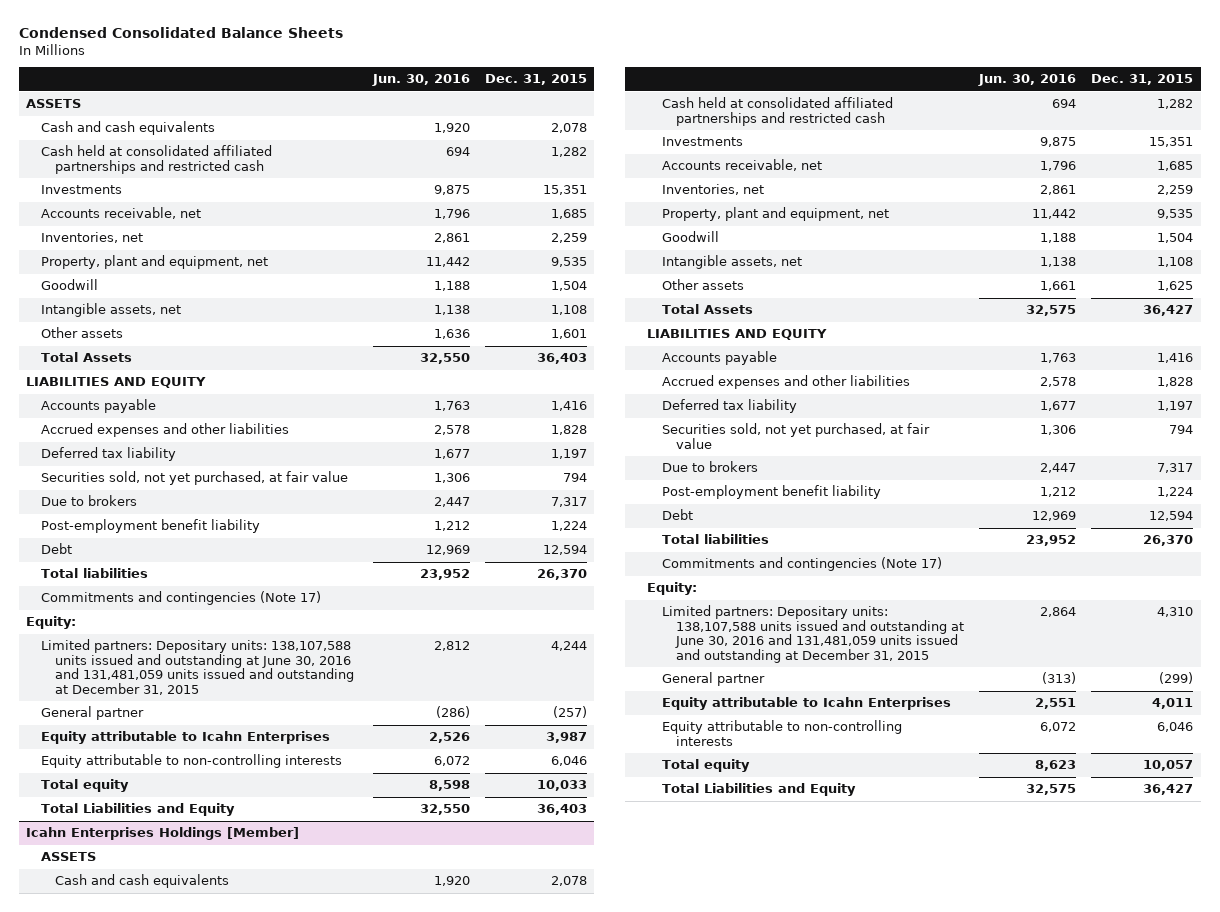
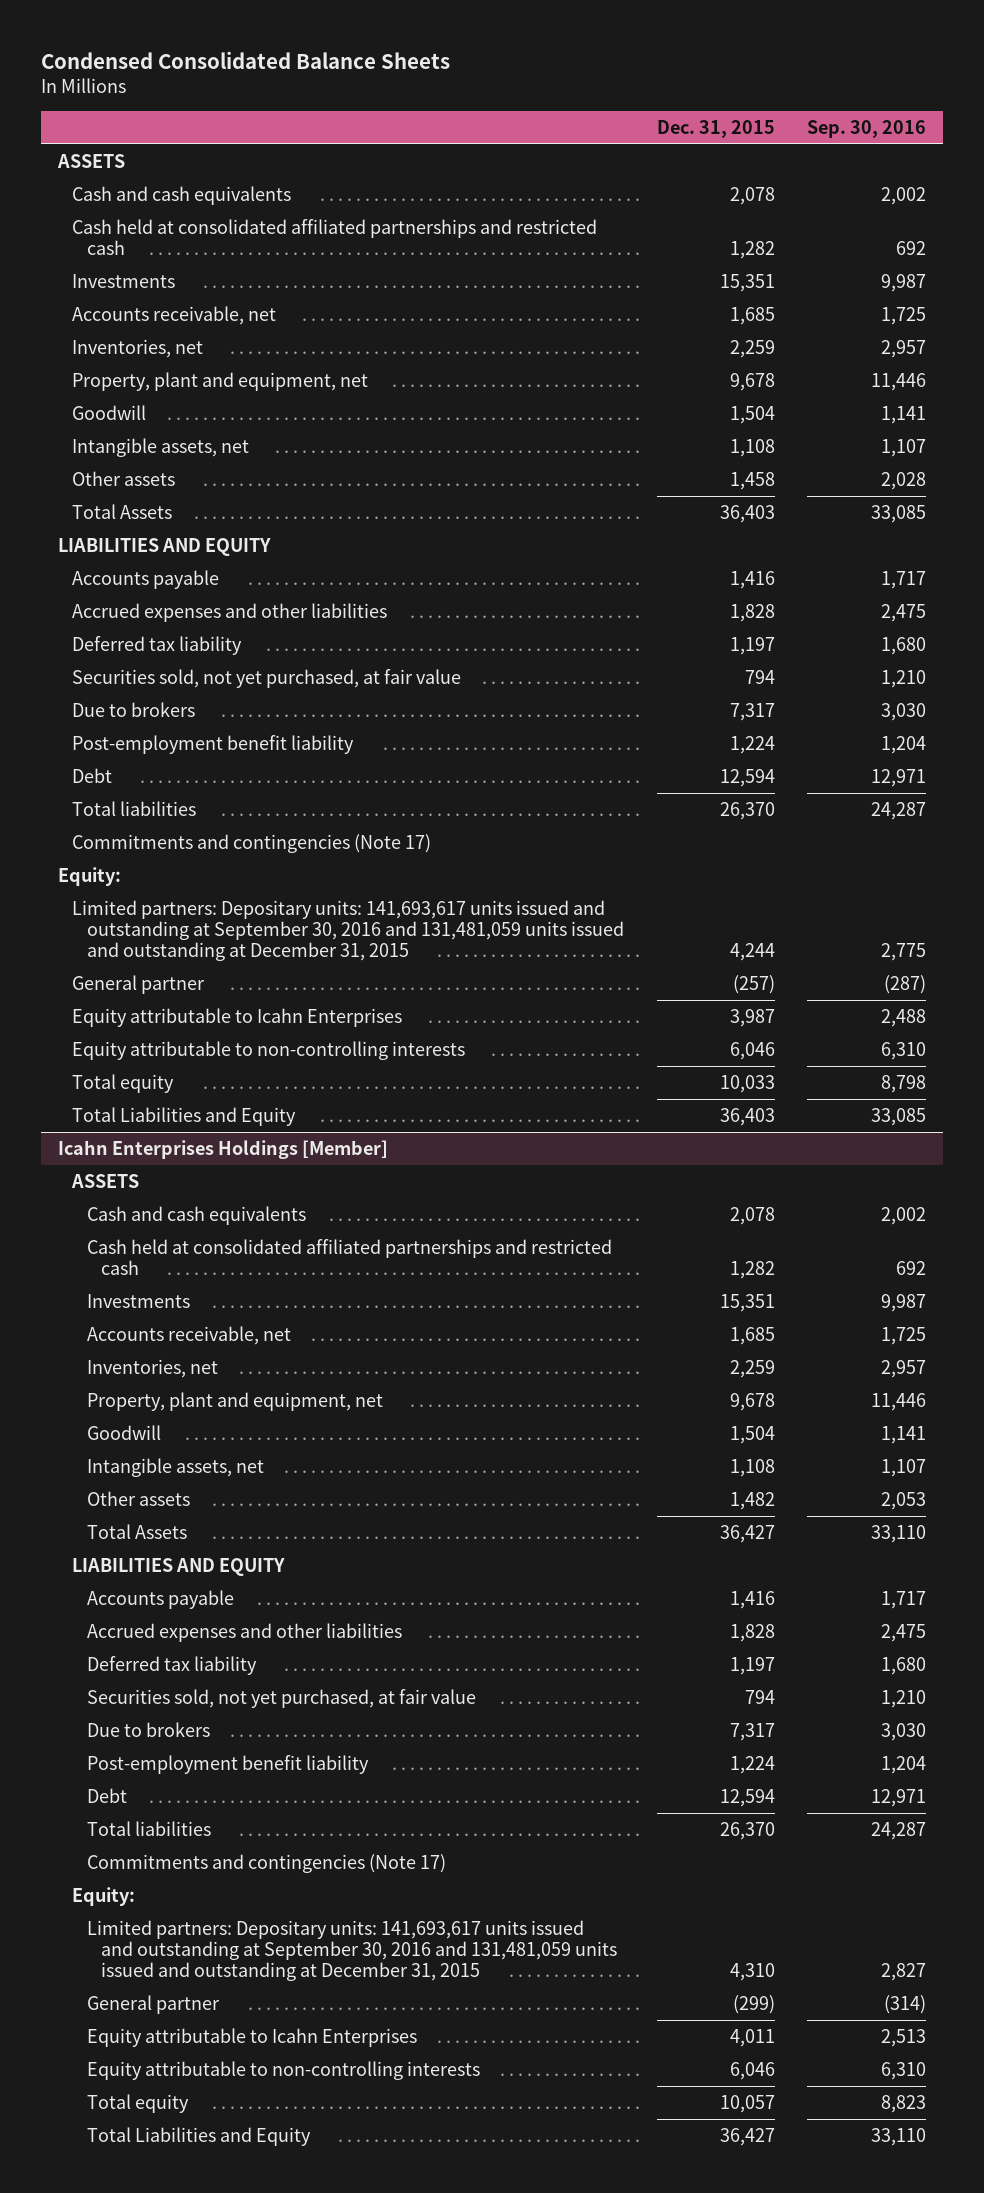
- | Jun. 30, 2016 | Dec. 31, 2015
+ | Dec. 31, 2015 | Sep. 30, 2016
- Property, plant and equipment, net | 11,442 | 9,535
+ Property, plant and equipment, net | 9,678 | 11,446
- Other assets | 1,636 | 1,601
+ Other assets | 1,458 | 2,028
- Limited partners: Depositary units: 138,107,588 units issued and outstanding at June 30, 2016 and 131,481,059 units issued and outstanding at December 31, 2015 | 2,812 | 4,244
+ Limited partners: Depositary units: 141,693,617 units issued and outstanding at September 30, 2016 and 131,481,059 units issued and outstanding at December 31, 2015 | 4,244 | 2,775
@ Icahn Enterprises Holdings [Member]
- Property, plant and equipment, net | 11,442 | 9,535
+ Property, plant and equipment, net | 9,678 | 11,446
- Other assets | 1,661 | 1,625
+ Other assets | 1,482 | 2,053
- Limited partners: Depositary units: 138,107,588 units issued and outstanding at June 30, 2016 and 131,481,059 units issued and outstanding at December 31, 2015 | 2,864 | 4,310
+ Limited partners: Depositary units: 141,693,617 units issued and outstanding at September 30, 2016 and 131,481,059 units issued and outstanding at December 31, 2015 | 4,310 | 2,827

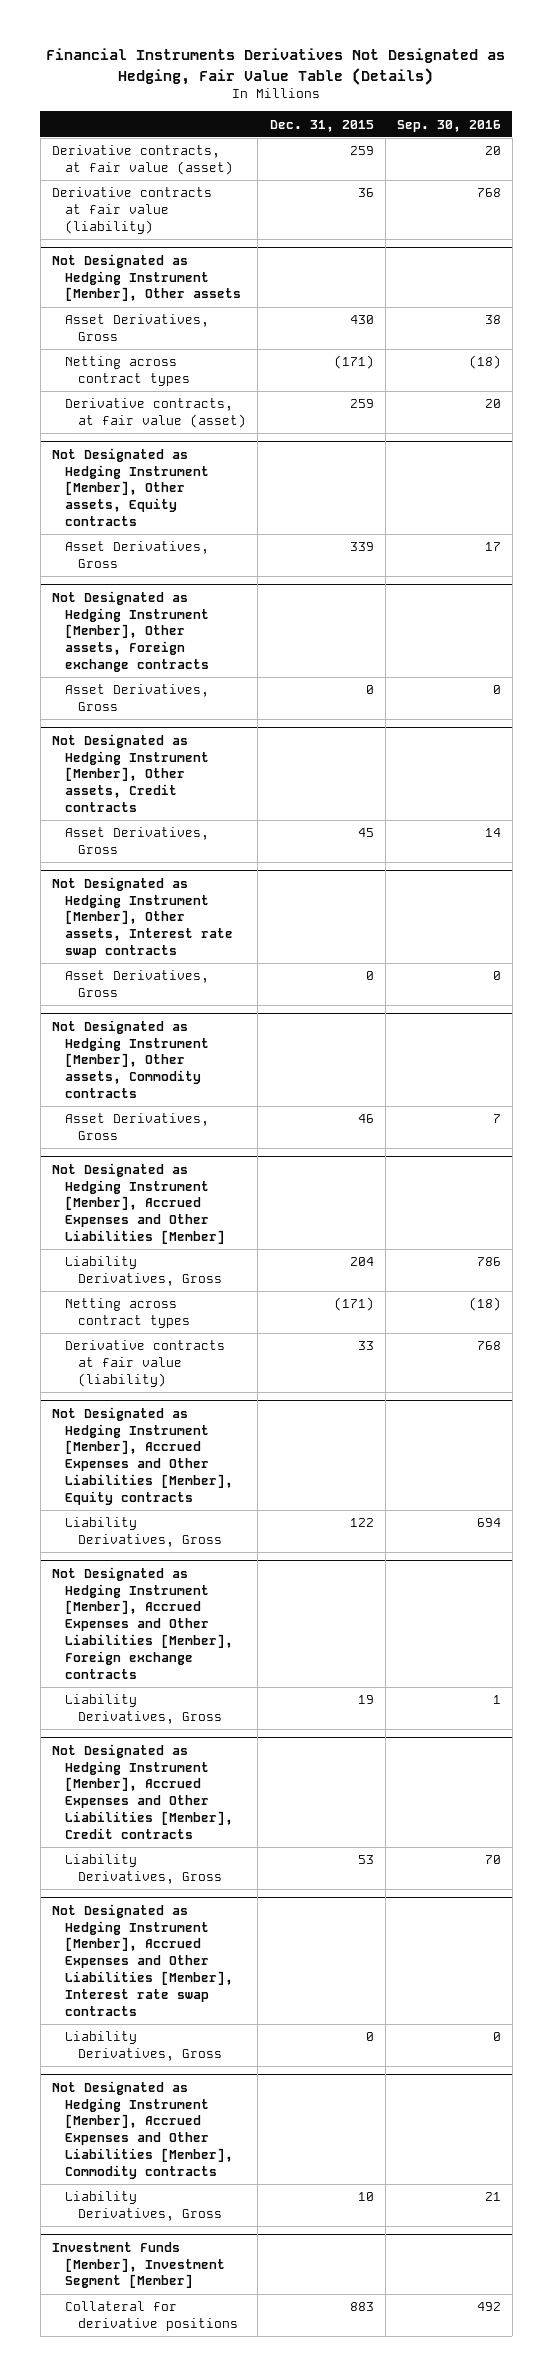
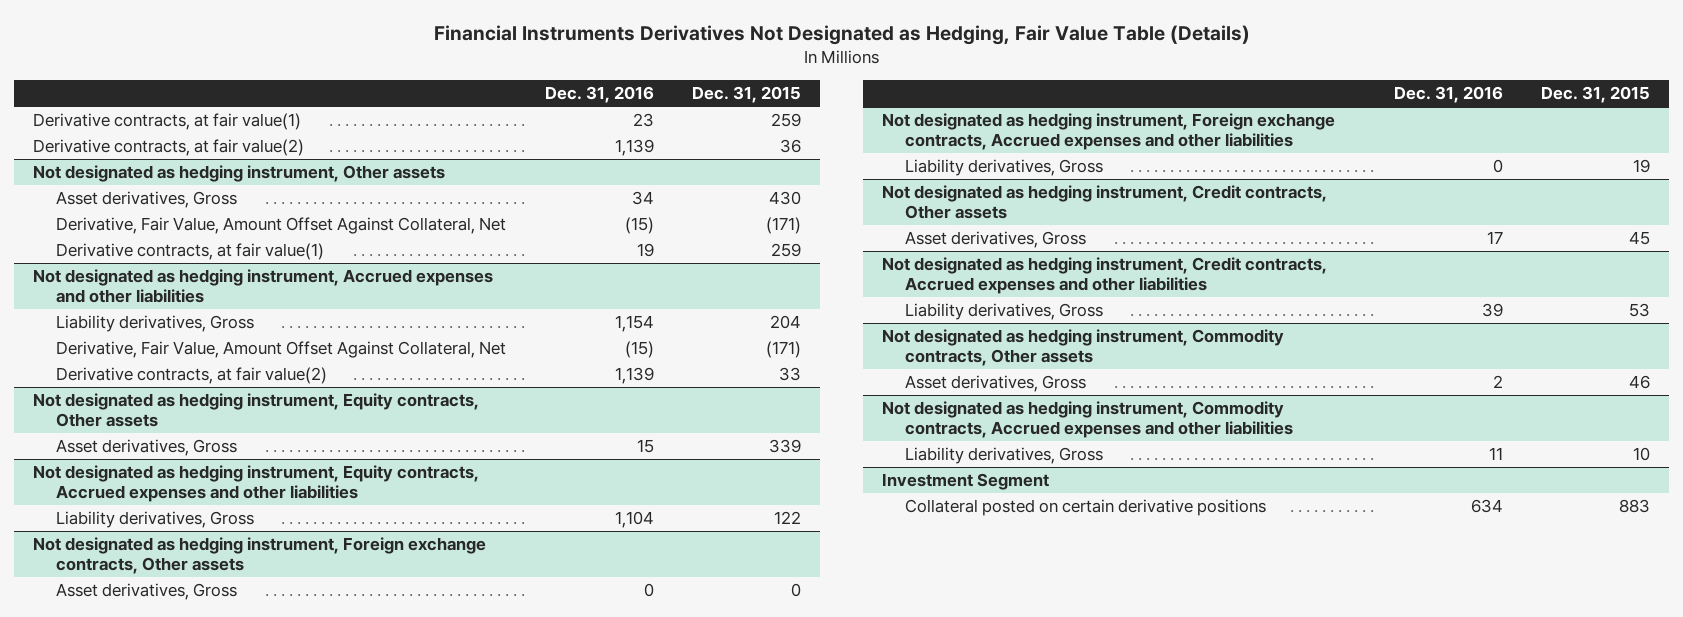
- | Dec. 31, 2015 | Sep. 30, 2016
+ | Dec. 31, 2016 | Dec. 31, 2015
- Derivative contracts, at fair value (asset) | 259 | 20
- Derivative contracts at fair value (liability) | 36 | 768
- Not Designated as Hedging Instrument [Member], Other assets
- Asset Derivatives, Gross | 430 | 38
- Netting across contract types | (171) | (18)
- Derivative contracts, at fair value (asset) | 259 | 20
- Not Designated as Hedging Instrument [Member], Other assets, Equity contracts
- Asset Derivatives, Gross | 339 | 17
- Not Designated as Hedging Instrument [Member], Other assets, Foreign exchange contracts
- Asset Derivatives, Gross | 0 | 0
- Not Designated as Hedging Instrument [Member], Other assets, Credit contracts
- Asset Derivatives, Gross | 45 | 14
- Not Designated as Hedging Instrument [Member], Other assets, Interest rate swap contracts
- Asset Derivatives, Gross | 0 | 0
- Not Designated as Hedging Instrument [Member], Other assets, Commodity contracts
- Asset Derivatives, Gross | 46 | 7
- Not Designated as Hedging Instrument [Member], Accrued Expenses and Other Liabilities [Member]
- Liability Derivatives, Gross | 204 | 786
- Netting across contract types | (171) | (18)
- Derivative contracts at fair value (liability) | 33 | 768
- Not Designated as Hedging Instrument [Member], Accrued Expenses and Other Liabilities [Member], Equity contracts
- Liability Derivatives, Gross | 122 | 694
- Not Designated as Hedging Instrument [Member], Accrued Expenses and Other Liabilities [Member], Foreign exchange contracts
- Liability Derivatives, Gross | 19 | 1
- Not Designated as Hedging Instrument [Member], Accrued Expenses and Other Liabilities [Member], Credit contracts
- Liability Derivatives, Gross | 53 | 70
- Not Designated as Hedging Instrument [Member], Accrued Expenses and Other Liabilities [Member], Interest rate swap contracts
- Liability Derivatives, Gross | 0 | 0
- Not Designated as Hedging Instrument [Member], Accrued Expenses and Other Liabilities [Member], Commodity contracts
- Liability Derivatives, Gross | 10 | 21
- Investment Funds [Member], Investment Segment [Member]
- Collateral for derivative positions | 883 | 492
+ Derivative contracts, at fair value(1) | 23 | 259
+ Derivative contracts, at fair value(2) | 1,139 | 36
+ Not designated as hedging instrument, Other assets
+ Asset derivatives, Gross | 34 | 430
+ Derivative, Fair Value, Amount Offset Against Collateral, Net | (15) | (171)
+ Derivative contracts, at fair value(1) | 19 | 259
+ Not designated as hedging instrument, Accrued expenses and other liabilities
+ Liability derivatives, Gross | 1,154 | 204
+ Derivative, Fair Value, Amount Offset Against Collateral, Net | (15) | (171)
+ Derivative contracts, at fair value(2) | 1,139 | 33
+ Not designated as hedging instrument, Equity contracts, Other assets
+ Asset derivatives, Gross | 15 | 339
+ Not designated as hedging instrument, Equity contracts, Accrued expenses and other liabilities
+ Liability derivatives, Gross | 1,104 | 122
+ Not designated as hedging instrument, Foreign exchange contracts, Other assets
+ Asset derivatives, Gross | 0 | 0
+ Not designated as hedging instrument, Foreign exchange contracts, Accrued expenses and other liabilities
+ Liability derivatives, Gross | 0 | 19
+ Not designated as hedging instrument, Credit contracts, Other assets
+ Asset derivatives, Gross | 17 | 45
+ Not designated as hedging instrument, Credit contracts, Accrued expenses and other liabilities
+ Liability derivatives, Gross | 39 | 53
+ Not designated as hedging instrument, Commodity contracts, Other assets
+ Asset derivatives, Gross | 2 | 46
+ Not designated as hedging instrument, Commodity contracts, Accrued expenses and other liabilities
+ Liability derivatives, Gross | 11 | 10
+ Investment Segment
+ Collateral posted on certain derivative positions | 634 | 883

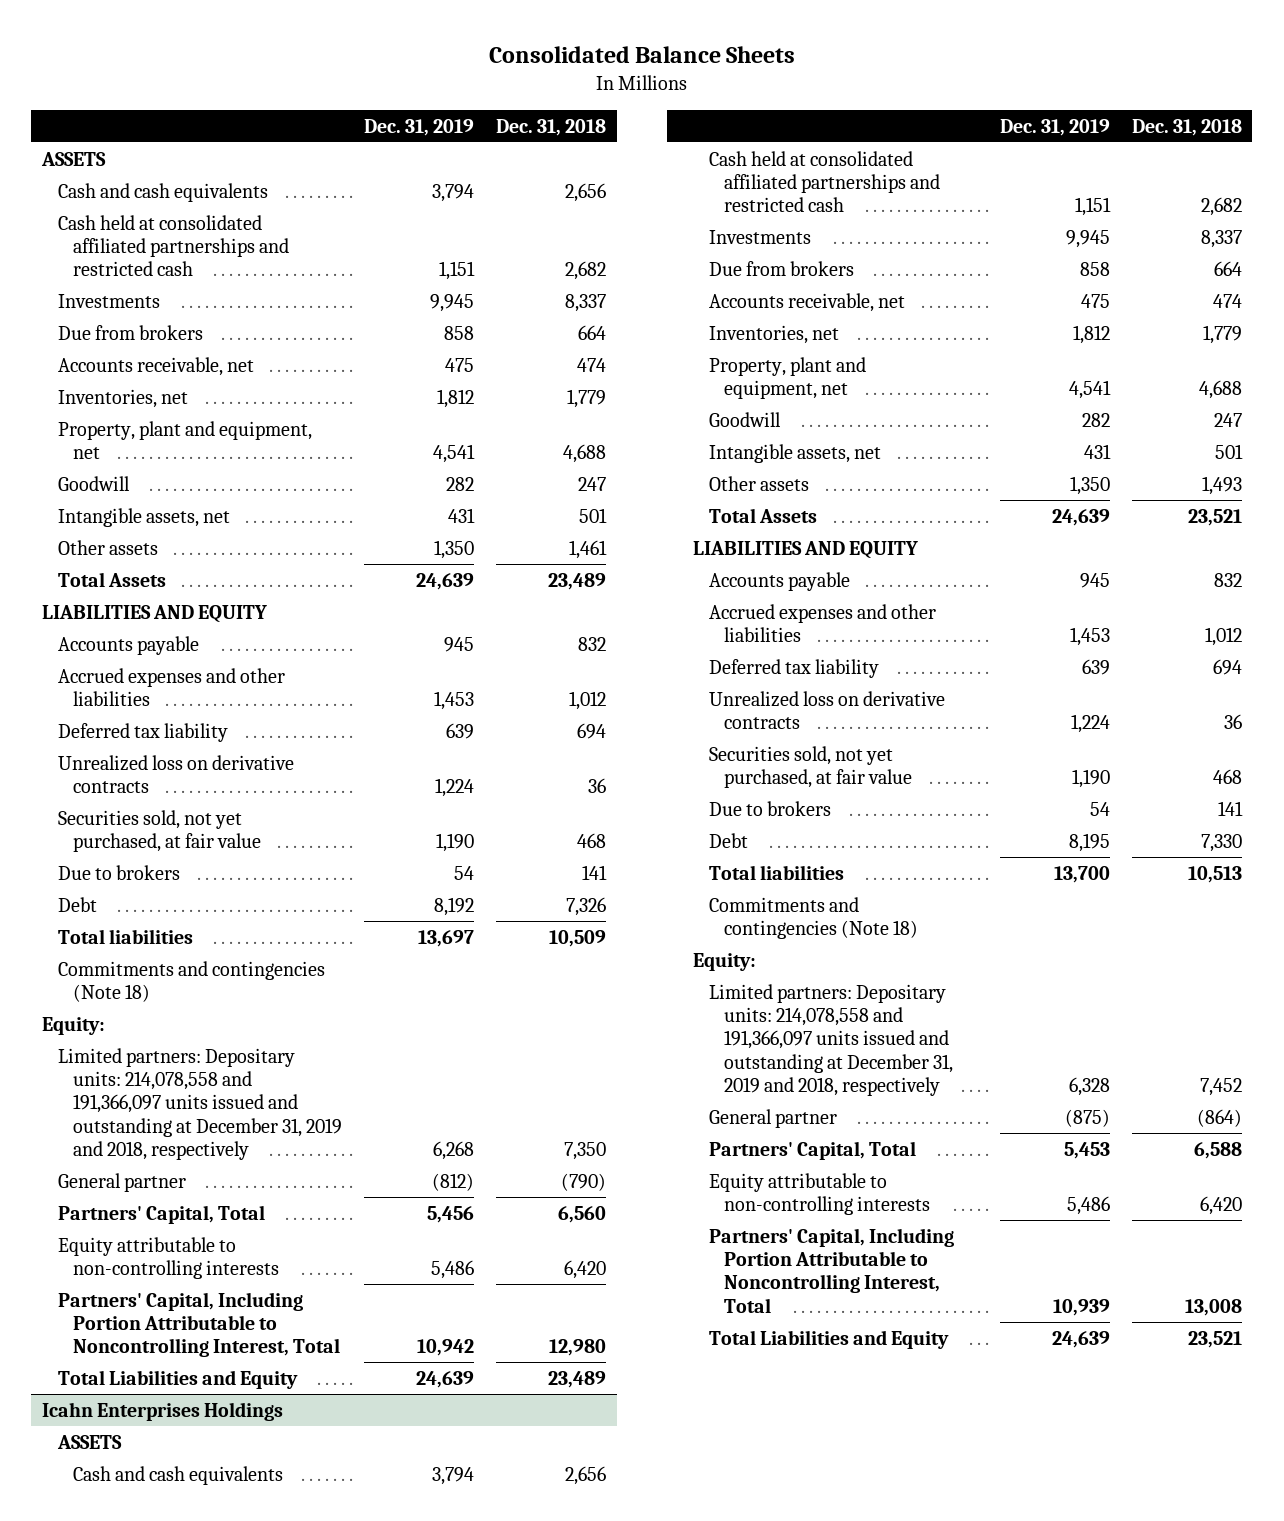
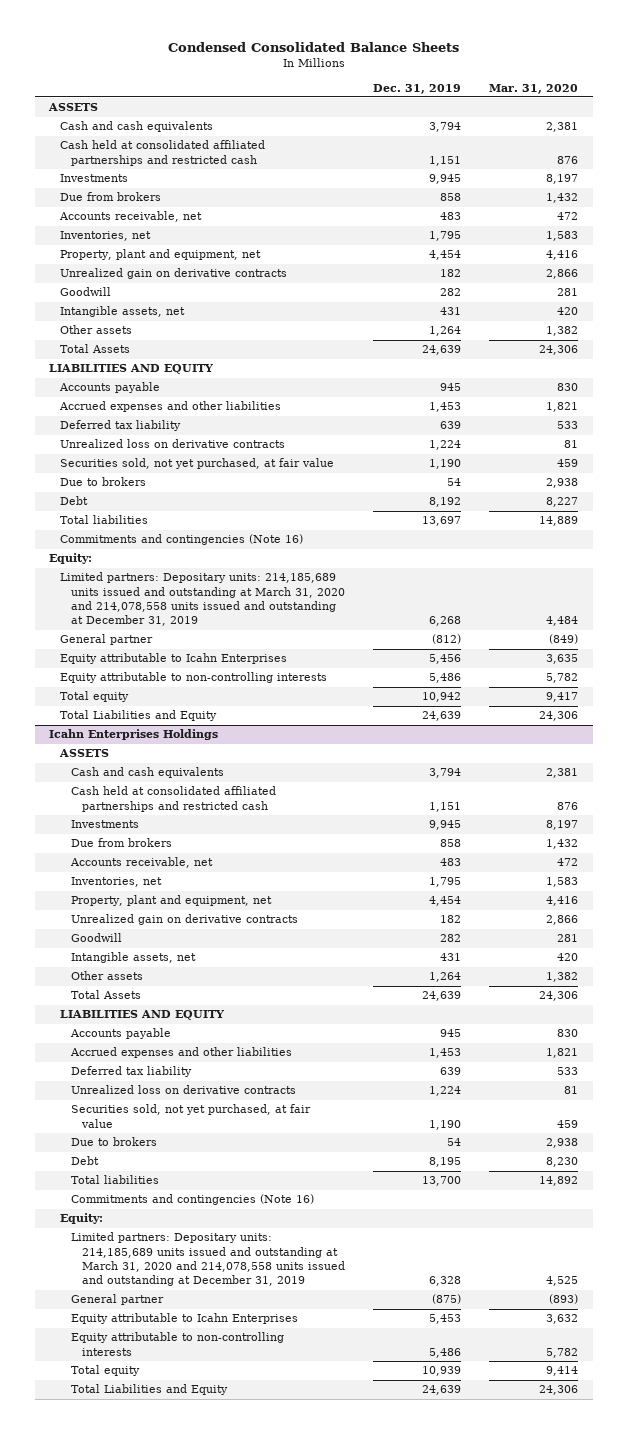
- Consolidated Balance Sheets
+ Condensed Consolidated Balance Sheets
- | Dec. 31, 2019 | Dec. 31, 2018
+ | Dec. 31, 2019 | Mar. 31, 2020
- Accounts receivable, net | 475 | 474
- Inventories, net | 1,812 | 1,779
- Property, plant and equipment, net | 4,541 | 4,688
+ Accounts receivable, net | 483 | 472
+ Inventories, net | 1,795 | 1,583
+ Property, plant and equipment, net | 4,454 | 4,416
+ Unrealized gain on derivative contracts | 182 | 2,866
- Other assets | 1,350 | 1,461
+ Other assets | 1,264 | 1,382
- Commitments and contingencies (Note 18)
+ Commitments and contingencies (Note 16)
- Limited partners: Depositary units: 214,078,558 and 191,366,097 units issued and outstanding at December 31, 2019 and 2018, respectively | 6,268 | 7,350
+ Limited partners: Depositary units: 214,185,689 units issued and outstanding at March 31, 2020 and 214,078,558 units issued and outstanding at December 31, 2019 | 6,268 | 4,484
- Partners' Capital, Total | 5,456 | 6,560
+ Equity attributable to Icahn Enterprises | 5,456 | 3,635
- Partners' Capital, Including Portion Attributable to Noncontrolling Interest, Total | 10,942 | 12,980
+ Total equity | 10,942 | 9,417
@ Icahn Enterprises Holdings
- Accounts receivable, net | 475 | 474
- Inventories, net | 1,812 | 1,779
- Property, plant and equipment, net | 4,541 | 4,688
+ Accounts receivable, net | 483 | 472
+ Inventories, net | 1,795 | 1,583
+ Property, plant and equipment, net | 4,454 | 4,416
+ Unrealized gain on derivative contracts | 182 | 2,866
- Other assets | 1,350 | 1,493
+ Other assets | 1,264 | 1,382
- Commitments and contingencies (Note 18)
+ Commitments and contingencies (Note 16)
- Limited partners: Depositary units: 214,078,558 and 191,366,097 units issued and outstanding at December 31, 2019 and 2018, respectively | 6,328 | 7,452
+ Limited partners: Depositary units: 214,185,689 units issued and outstanding at March 31, 2020 and 214,078,558 units issued and outstanding at December 31, 2019 | 6,328 | 4,525
- Partners' Capital, Total | 5,453 | 6,588
+ Equity attributable to Icahn Enterprises | 5,453 | 3,632
- Partners' Capital, Including Portion Attributable to Noncontrolling Interest, Total | 10,939 | 13,008
+ Total equity | 10,939 | 9,414

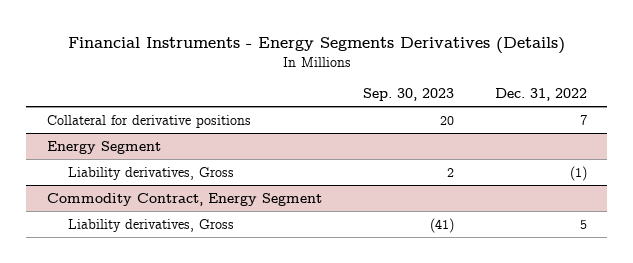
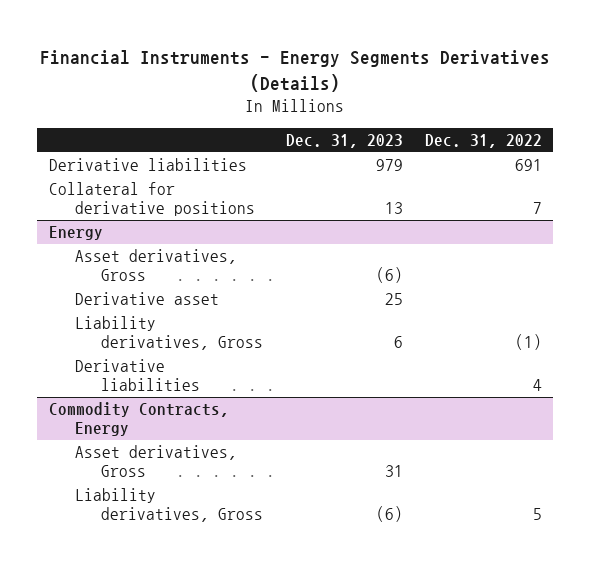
- | Sep. 30, 2023 | Dec. 31, 2022
+ | Dec. 31, 2023 | Dec. 31, 2022
+ Derivative liabilities | 979 | 691
- Energy Segment
+ Energy
+ Asset derivatives, Gross | (6) |
+ Derivative asset | 25 |
- Commodity Contract, Energy Segment
+ Derivative liabilities | | 4
+ Commodity Contracts, Energy
+ Asset derivatives, Gross | 31 |

